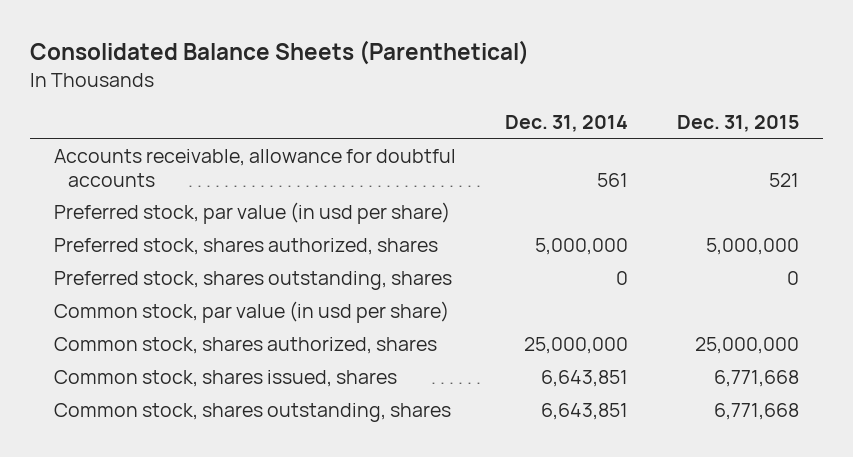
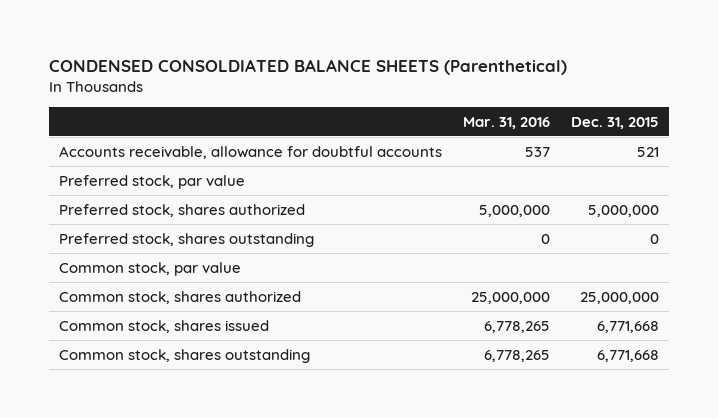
- Consolidated Balance Sheets (Parenthetical)
+ CONDENSED CONSOLDIATED BALANCE SHEETS (Parenthetical)
- | Dec. 31, 2014 | Dec. 31, 2015
+ | Mar. 31, 2016 | Dec. 31, 2015
- Preferred stock, par value (in usd per share)
- Preferred stock, shares authorized, shares | 5,000,000 | 5,000,000
- Preferred stock, shares outstanding, shares | 0 | 0
- Common stock, par value (in usd per share)
- Common stock, shares authorized, shares | 25,000,000 | 25,000,000
- Common stock, shares issued, shares | 6,643,851 | 6,771,668
- Common stock, shares outstanding, shares | 6,643,851 | 6,771,668
+ Preferred stock, par value
+ Preferred stock, shares authorized | 5,000,000 | 5,000,000
+ Preferred stock, shares outstanding | 0 | 0
+ Common stock, par value
+ Common stock, shares authorized | 25,000,000 | 25,000,000
+ Common stock, shares issued | 6,778,265 | 6,771,668
+ Common stock, shares outstanding | 6,778,265 | 6,771,668

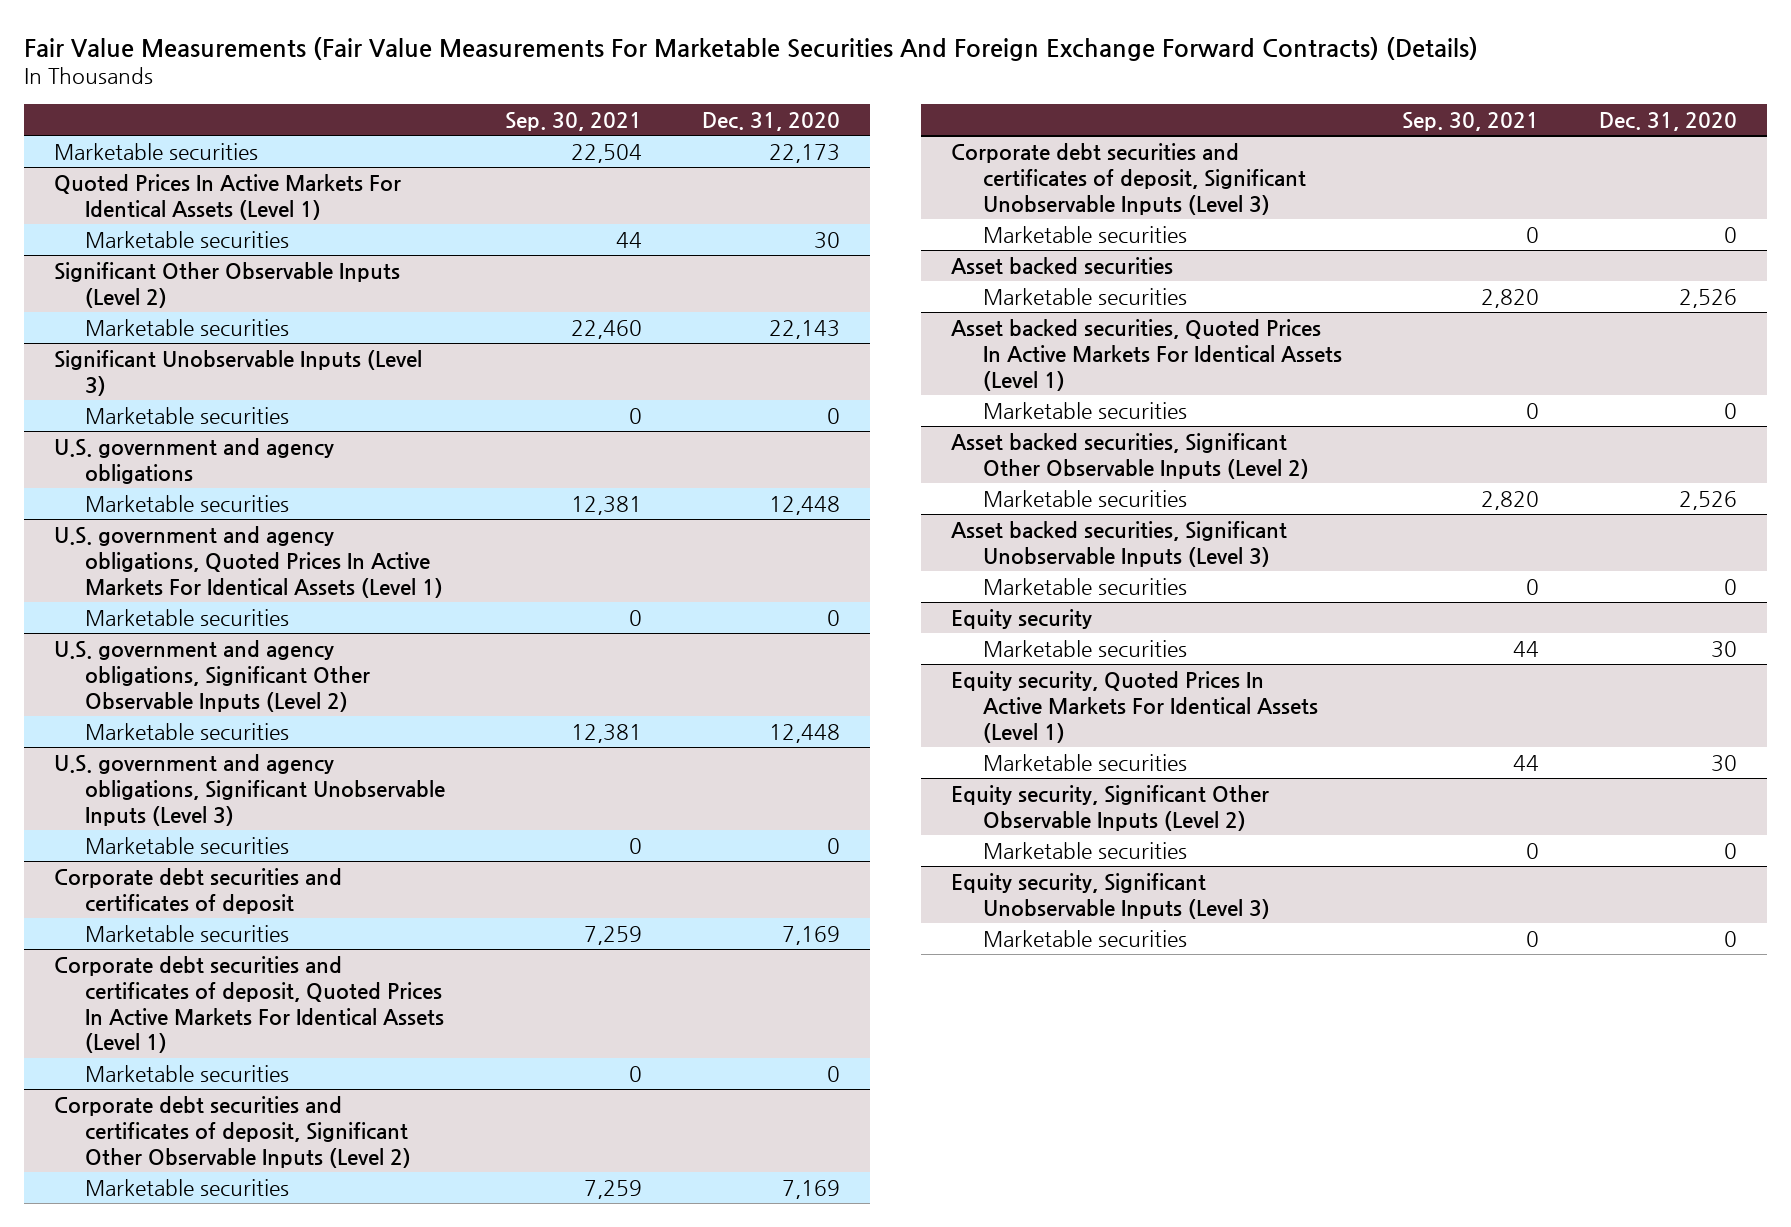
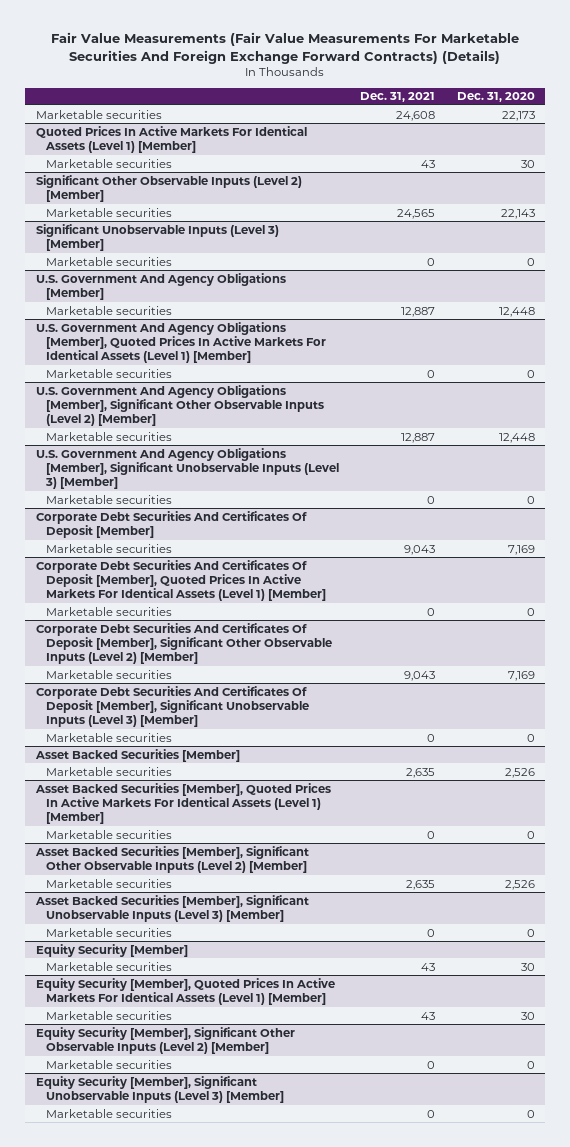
- | Sep. 30, 2021 | Dec. 31, 2020
+ | Dec. 31, 2021 | Dec. 31, 2020
- Quoted Prices In Active Markets For Identical Assets (Level 1)
+ Quoted Prices In Active Markets For Identical Assets (Level 1) [Member]
- Significant Other Observable Inputs (Level 2)
+ Significant Other Observable Inputs (Level 2) [Member]
- Significant Unobservable Inputs (Level 3)
+ Significant Unobservable Inputs (Level 3) [Member]
- U.S. government and agency obligations
+ U.S. Government And Agency Obligations [Member]
- U.S. government and agency obligations, Quoted Prices In Active Markets For Identical Assets (Level 1)
+ U.S. Government And Agency Obligations [Member], Quoted Prices In Active Markets For Identical Assets (Level 1) [Member]
- U.S. government and agency obligations, Significant Other Observable Inputs (Level 2)
+ U.S. Government And Agency Obligations [Member], Significant Other Observable Inputs (Level 2) [Member]
- U.S. government and agency obligations, Significant Unobservable Inputs (Level 3)
+ U.S. Government And Agency Obligations [Member], Significant Unobservable Inputs (Level 3) [Member]
- Corporate debt securities and certificates of deposit
+ Corporate Debt Securities And Certificates Of Deposit [Member]
- Corporate debt securities and certificates of deposit, Quoted Prices In Active Markets For Identical Assets (Level 1)
+ Corporate Debt Securities And Certificates Of Deposit [Member], Quoted Prices In Active Markets For Identical Assets (Level 1) [Member]
- Corporate debt securities and certificates of deposit, Significant Other Observable Inputs (Level 2)
+ Corporate Debt Securities And Certificates Of Deposit [Member], Significant Other Observable Inputs (Level 2) [Member]
- Corporate debt securities and certificates of deposit, Significant Unobservable Inputs (Level 3)
+ Corporate Debt Securities And Certificates Of Deposit [Member], Significant Unobservable Inputs (Level 3) [Member]
- Asset backed securities
+ Asset Backed Securities [Member]
- Asset backed securities, Quoted Prices In Active Markets For Identical Assets (Level 1)
+ Asset Backed Securities [Member], Quoted Prices In Active Markets For Identical Assets (Level 1) [Member]
- Asset backed securities, Significant Other Observable Inputs (Level 2)
+ Asset Backed Securities [Member], Significant Other Observable Inputs (Level 2) [Member]
- Asset backed securities, Significant Unobservable Inputs (Level 3)
+ Asset Backed Securities [Member], Significant Unobservable Inputs (Level 3) [Member]
- Equity security
+ Equity Security [Member]
- Equity security, Quoted Prices In Active Markets For Identical Assets (Level 1)
+ Equity Security [Member], Quoted Prices In Active Markets For Identical Assets (Level 1) [Member]
- Equity security, Significant Other Observable Inputs (Level 2)
+ Equity Security [Member], Significant Other Observable Inputs (Level 2) [Member]
- Equity security, Significant Unobservable Inputs (Level 3)
+ Equity Security [Member], Significant Unobservable Inputs (Level 3) [Member]

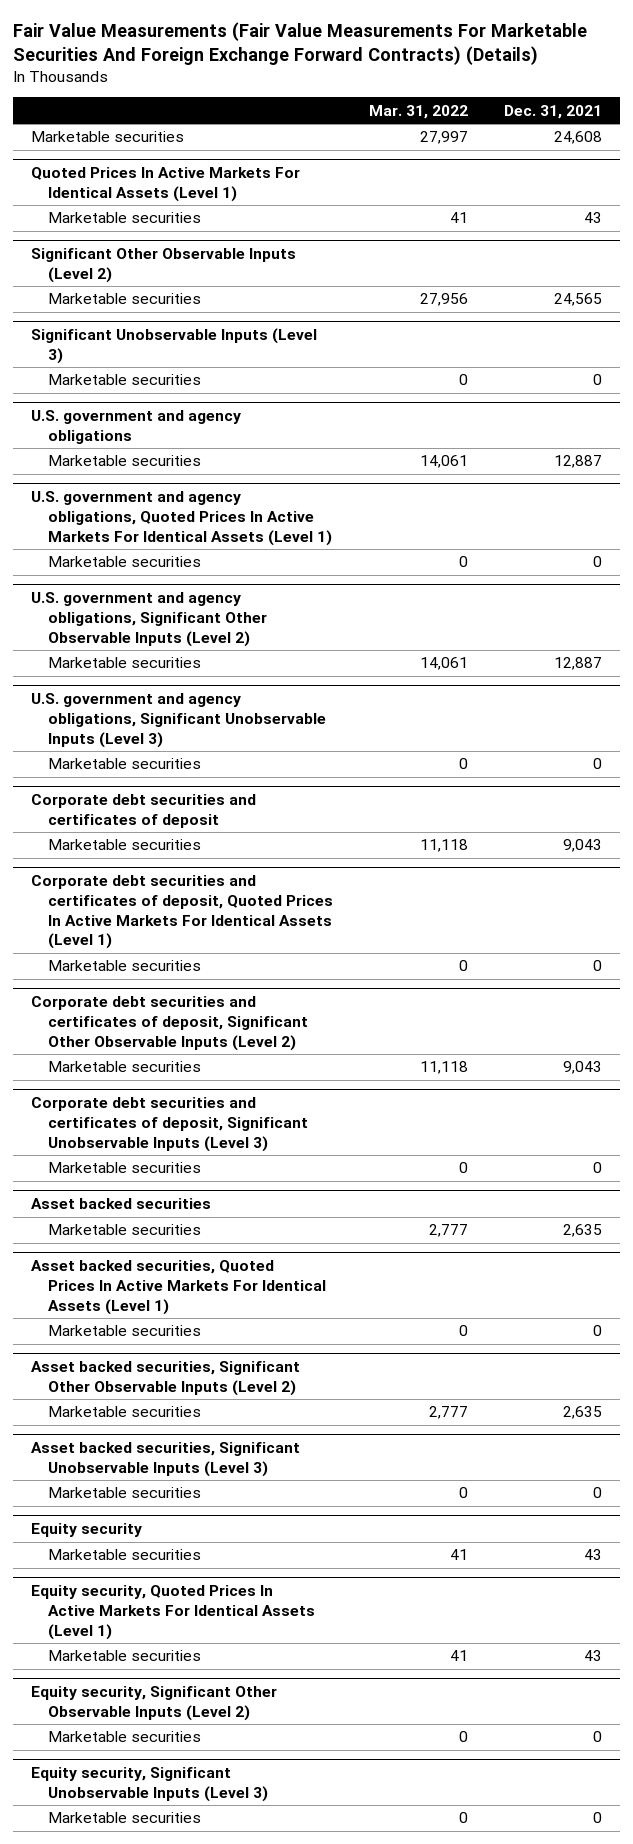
- | Dec. 31, 2021 | Dec. 31, 2020
+ | Mar. 31, 2022 | Dec. 31, 2021
- Quoted Prices In Active Markets For Identical Assets (Level 1) [Member]
+ Quoted Prices In Active Markets For Identical Assets (Level 1)
- Significant Other Observable Inputs (Level 2) [Member]
+ Significant Other Observable Inputs (Level 2)
- Significant Unobservable Inputs (Level 3) [Member]
+ Significant Unobservable Inputs (Level 3)
- U.S. Government And Agency Obligations [Member]
+ U.S. government and agency obligations
- U.S. Government And Agency Obligations [Member], Quoted Prices In Active Markets For Identical Assets (Level 1) [Member]
+ U.S. government and agency obligations, Quoted Prices In Active Markets For Identical Assets (Level 1)
- U.S. Government And Agency Obligations [Member], Significant Other Observable Inputs (Level 2) [Member]
+ U.S. government and agency obligations, Significant Other Observable Inputs (Level 2)
- U.S. Government And Agency Obligations [Member], Significant Unobservable Inputs (Level 3) [Member]
+ U.S. government and agency obligations, Significant Unobservable Inputs (Level 3)
- Corporate Debt Securities And Certificates Of Deposit [Member]
+ Corporate debt securities and certificates of deposit
- Corporate Debt Securities And Certificates Of Deposit [Member], Quoted Prices In Active Markets For Identical Assets (Level 1) [Member]
+ Corporate debt securities and certificates of deposit, Quoted Prices In Active Markets For Identical Assets (Level 1)
- Corporate Debt Securities And Certificates Of Deposit [Member], Significant Other Observable Inputs (Level 2) [Member]
+ Corporate debt securities and certificates of deposit, Significant Other Observable Inputs (Level 2)
- Corporate Debt Securities And Certificates Of Deposit [Member], Significant Unobservable Inputs (Level 3) [Member]
+ Corporate debt securities and certificates of deposit, Significant Unobservable Inputs (Level 3)
- Asset Backed Securities [Member]
+ Asset backed securities
- Asset Backed Securities [Member], Quoted Prices In Active Markets For Identical Assets (Level 1) [Member]
+ Asset backed securities, Quoted Prices In Active Markets For Identical Assets (Level 1)
- Asset Backed Securities [Member], Significant Other Observable Inputs (Level 2) [Member]
+ Asset backed securities, Significant Other Observable Inputs (Level 2)
- Asset Backed Securities [Member], Significant Unobservable Inputs (Level 3) [Member]
+ Asset backed securities, Significant Unobservable Inputs (Level 3)
- Equity Security [Member]
+ Equity security
- Equity Security [Member], Quoted Prices In Active Markets For Identical Assets (Level 1) [Member]
+ Equity security, Quoted Prices In Active Markets For Identical Assets (Level 1)
- Equity Security [Member], Significant Other Observable Inputs (Level 2) [Member]
+ Equity security, Significant Other Observable Inputs (Level 2)
- Equity Security [Member], Significant Unobservable Inputs (Level 3) [Member]
+ Equity security, Significant Unobservable Inputs (Level 3)

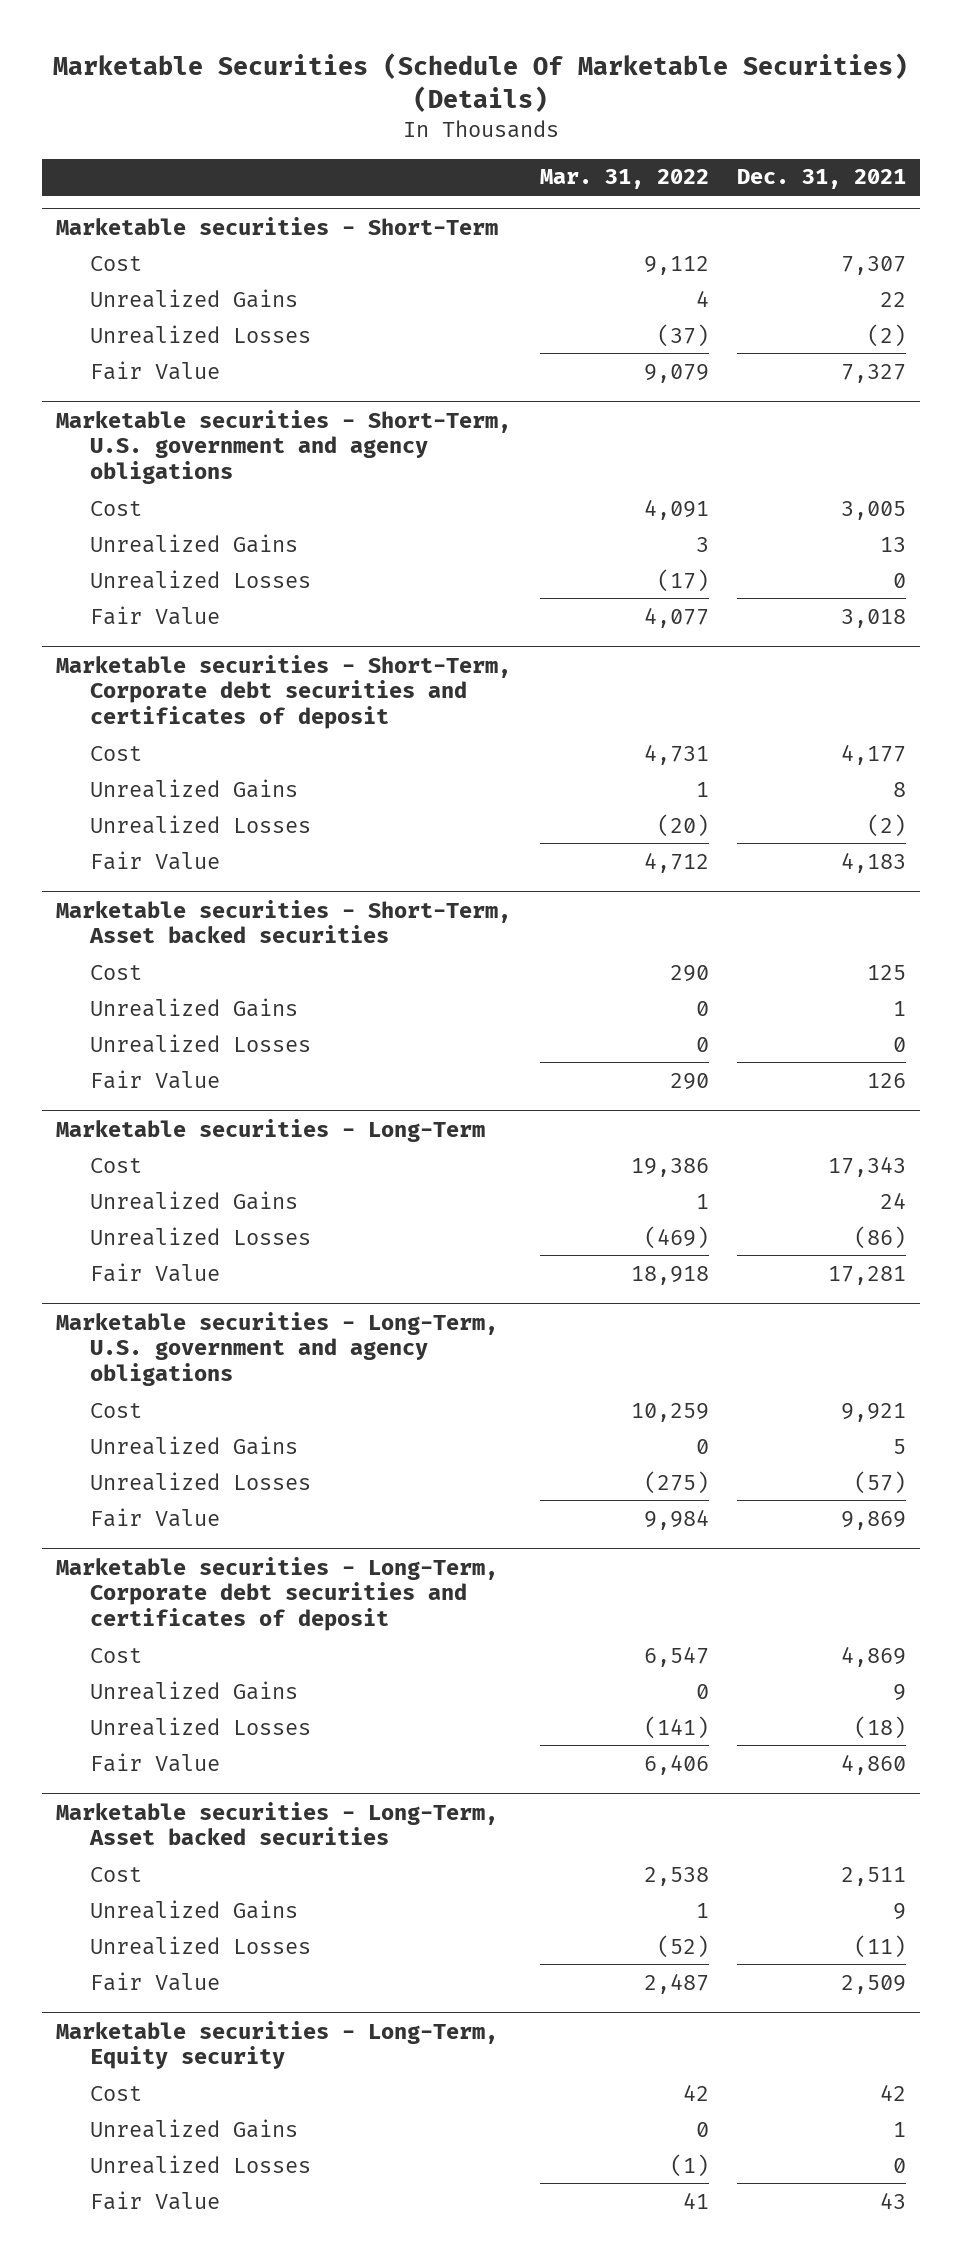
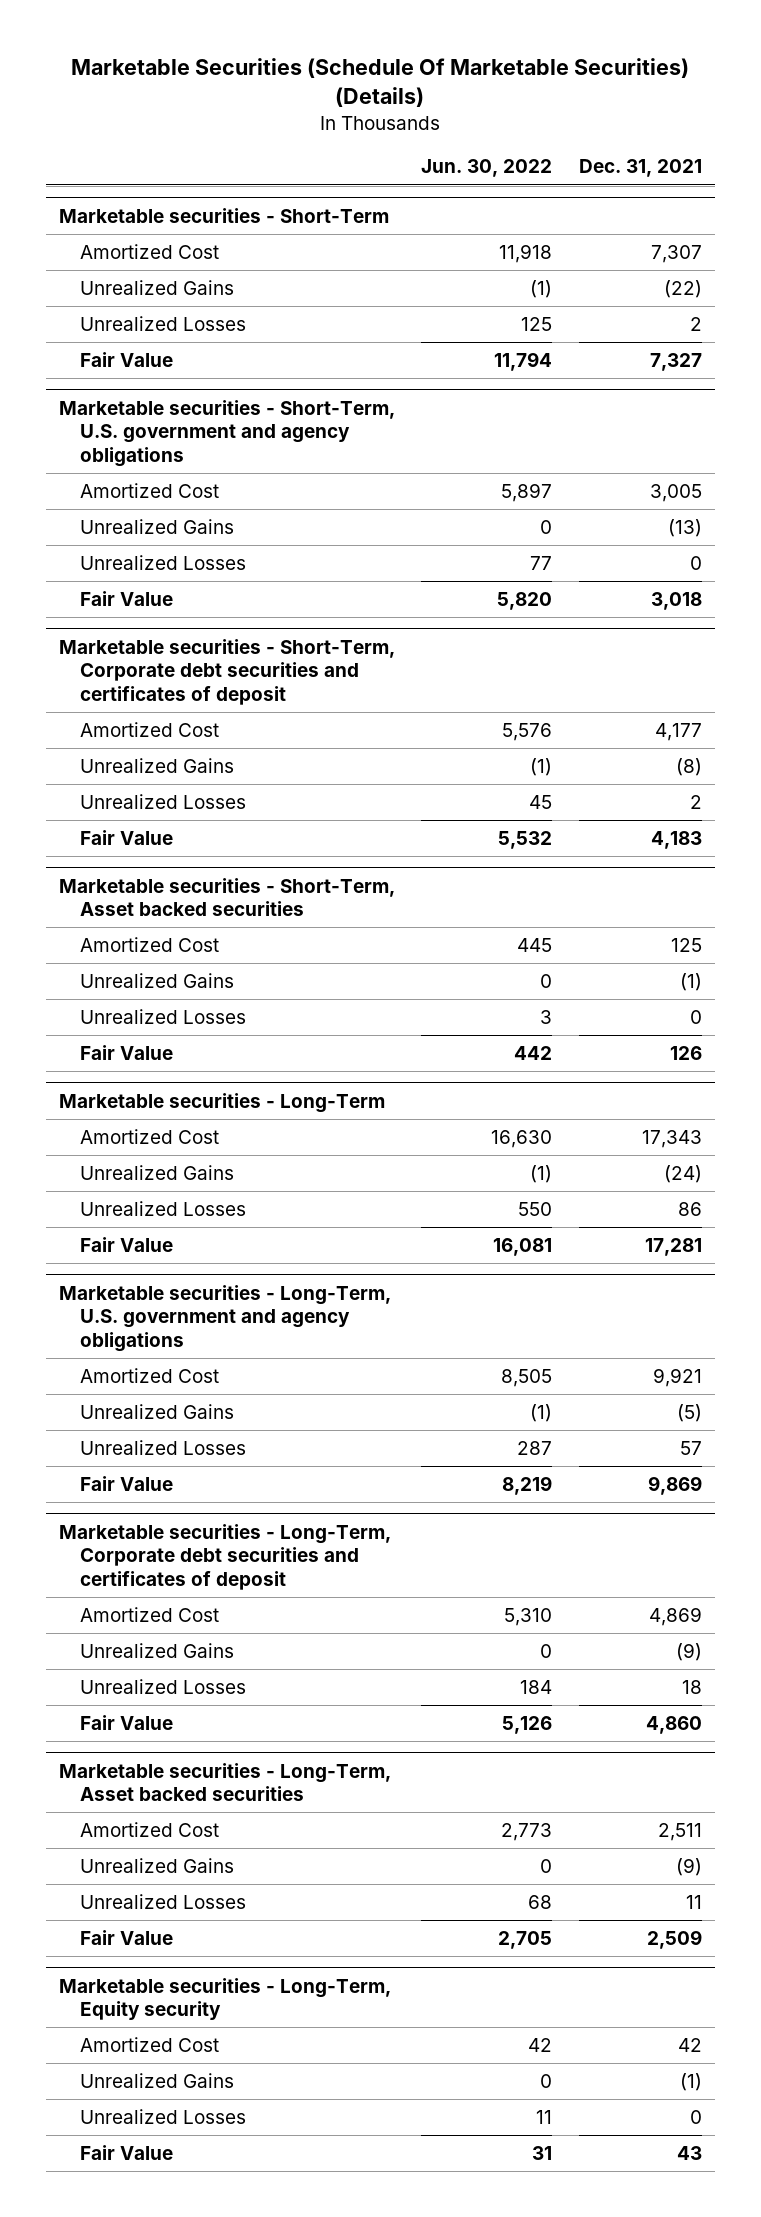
- | Mar. 31, 2022 | Dec. 31, 2021
+ | Jun. 30, 2022 | Dec. 31, 2021
@ Marketable securities - Short-Term
- Cost | 9,112 | 7,307
- Unrealized Gains | 4 | 22
- Unrealized Losses | (37) | (2)
+ Amortized Cost | 11,918 | 7,307
+ Unrealized Gains | (1) | (22)
+ Unrealized Losses | 125 | 2
@ Marketable securities - Short-Term, U.S. government and agency obligations
- Cost | 4,091 | 3,005
- Unrealized Gains | 3 | 13
+ Amortized Cost | 5,897 | 3,005
+ Unrealized Gains | 0 | (13)
@ Marketable securities - Short-Term, Corporate debt securities and certificates of deposit
- Cost | 4,731 | 4,177
- Unrealized Gains | 1 | 8
- Unrealized Losses | (20) | (2)
+ Amortized Cost | 5,576 | 4,177
+ Unrealized Gains | (1) | (8)
+ Unrealized Losses | 45 | 2
@ Marketable securities - Short-Term, Asset backed securities
- Cost | 290 | 125
- Unrealized Gains | 0 | 1
+ Amortized Cost | 445 | 125
+ Unrealized Gains | 0 | (1)
@ Marketable securities - Long-Term
- Cost | 19,386 | 17,343
- Unrealized Gains | 1 | 24
- Unrealized Losses | (469) | (86)
+ Amortized Cost | 16,630 | 17,343
+ Unrealized Gains | (1) | (24)
+ Unrealized Losses | 550 | 86
@ Marketable securities - Long-Term, U.S. government and agency obligations
- Cost | 10,259 | 9,921
- Unrealized Gains | 0 | 5
- Unrealized Losses | (275) | (57)
+ Amortized Cost | 8,505 | 9,921
+ Unrealized Gains | (1) | (5)
+ Unrealized Losses | 287 | 57
@ Marketable securities - Long-Term, Corporate debt securities and certificates of deposit
- Cost | 6,547 | 4,869
- Unrealized Gains | 0 | 9
- Unrealized Losses | (141) | (18)
+ Amortized Cost | 5,310 | 4,869
+ Unrealized Gains | 0 | (9)
+ Unrealized Losses | 184 | 18
@ Marketable securities - Long-Term, Asset backed securities
- Cost | 2,538 | 2,511
- Unrealized Gains | 1 | 9
- Unrealized Losses | (52) | (11)
+ Amortized Cost | 2,773 | 2,511
+ Unrealized Gains | 0 | (9)
+ Unrealized Losses | 68 | 11
@ Marketable securities - Long-Term, Equity security
- Cost | 42 | 42
- Unrealized Gains | 0 | 1
+ Amortized Cost | 42 | 42
+ Unrealized Gains | 0 | (1)

